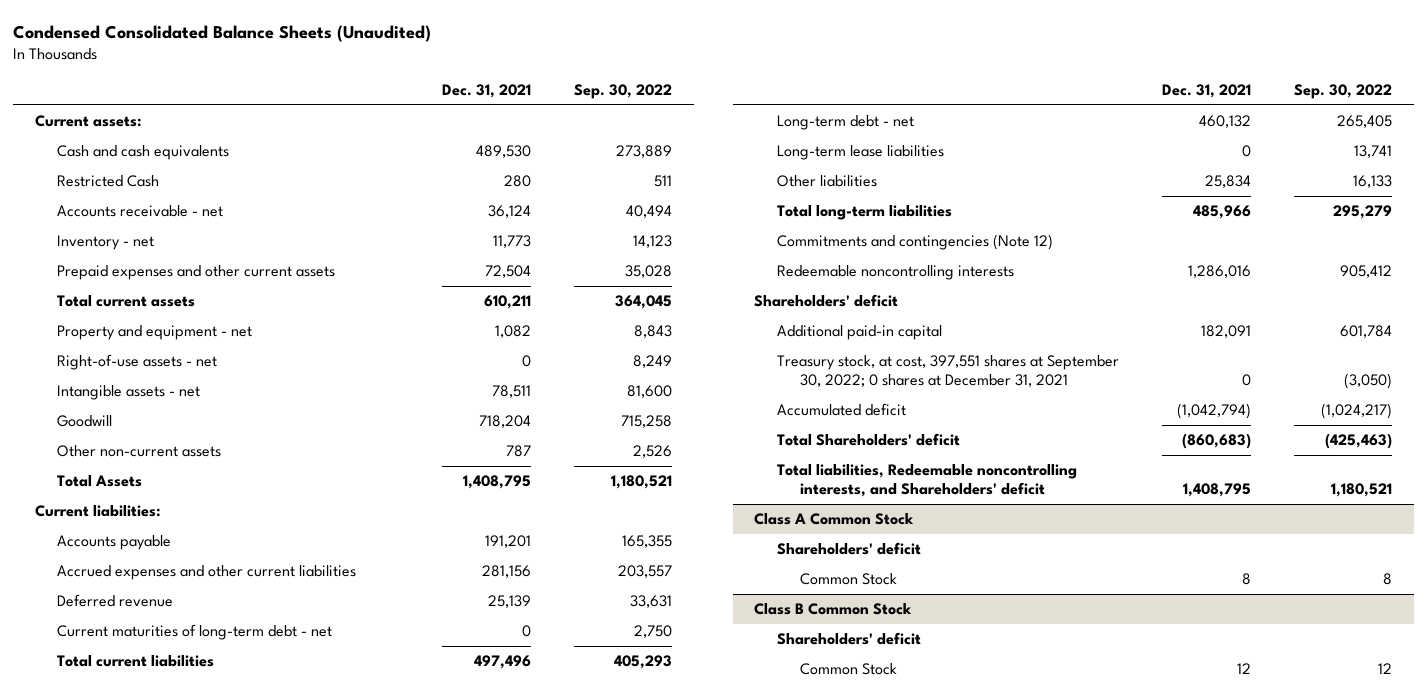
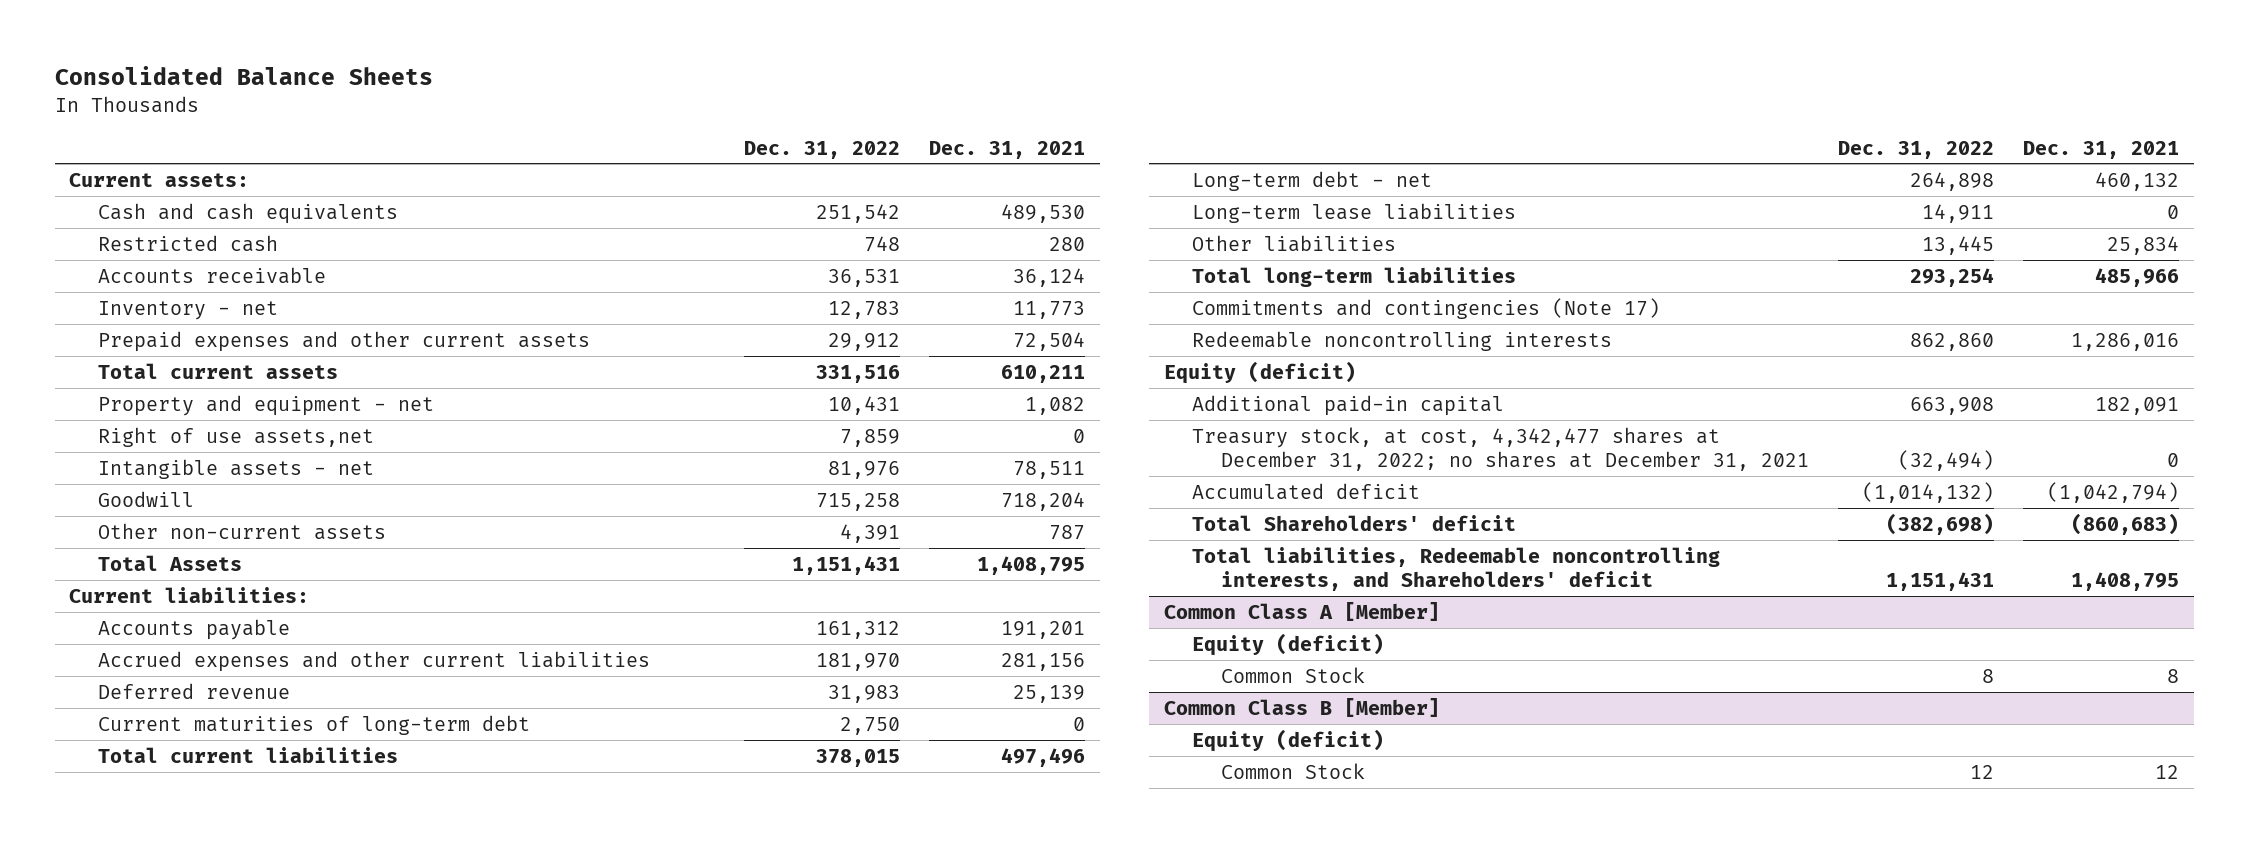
- Condensed Consolidated Balance Sheets (Unaudited)
+ Consolidated Balance Sheets
- | Dec. 31, 2021 | Sep. 30, 2022
+ | Dec. 31, 2022 | Dec. 31, 2021
- Restricted Cash | 280 | 511
- Accounts receivable - net | 36,124 | 40,494
+ Restricted cash | 748 | 280
+ Accounts receivable | 36,531 | 36,124
- Right-of-use assets - net | 0 | 8,249
+ Right of use assets,net | 7,859 | 0
- Current maturities of long-term debt - net | 0 | 2,750
+ Current maturities of long-term debt | 2,750 | 0
- Commitments and contingencies (Note 12)
+ Commitments and contingencies (Note 17)
- Shareholders' deficit
+ Equity (deficit)
- Treasury stock, at cost, 397,551 shares at September 30, 2022; 0 shares at December 31, 2021 | 0 | (3,050)
+ Treasury stock, at cost, 4,342,477 shares at December 31, 2022; no shares at December 31, 2021 | (32,494) | 0
- Class A Common Stock
- Shareholders' deficit
+ Common Class A [Member]
+ Equity (deficit)
- Class B Common Stock
- Shareholders' deficit
+ Common Class B [Member]
+ Equity (deficit)

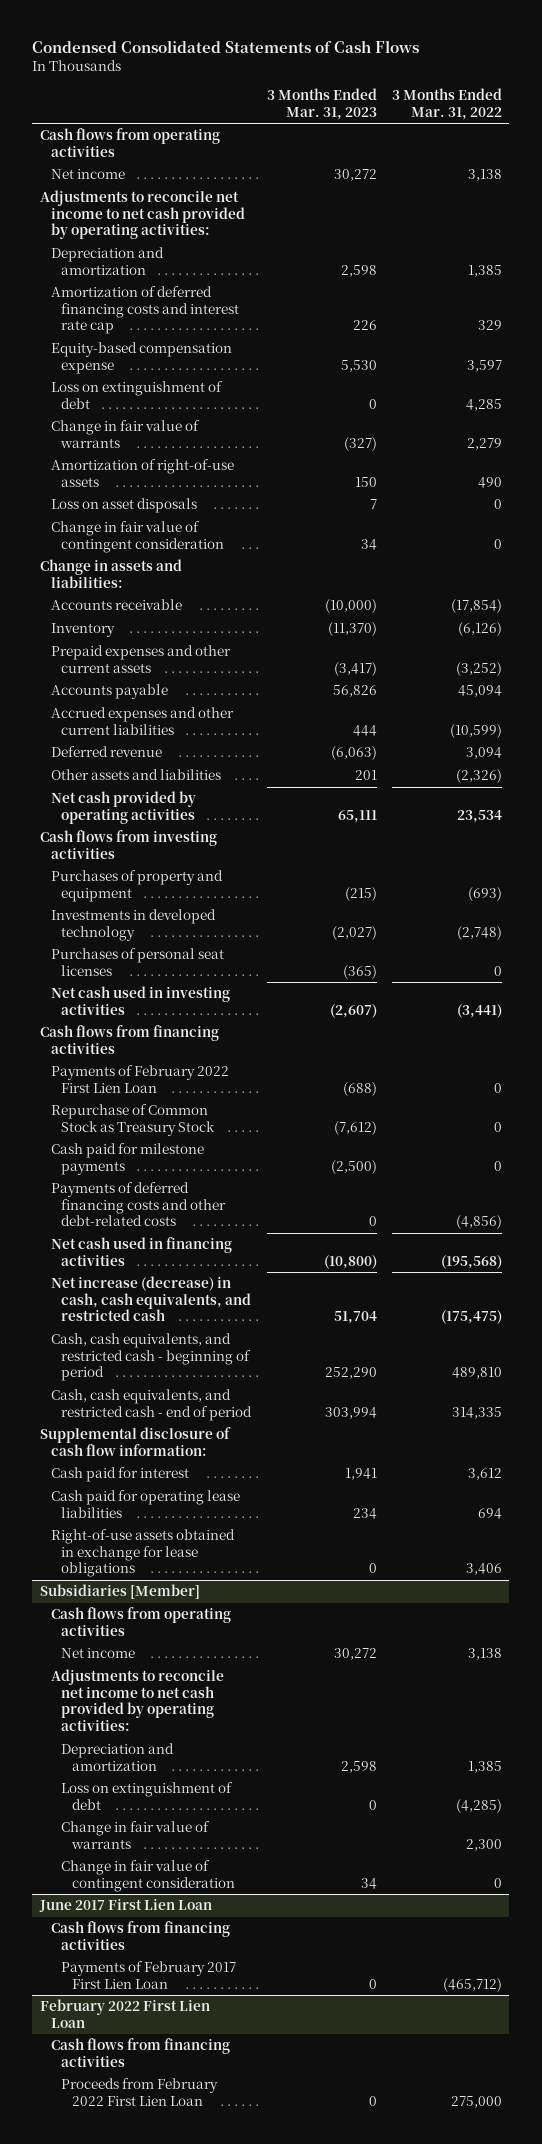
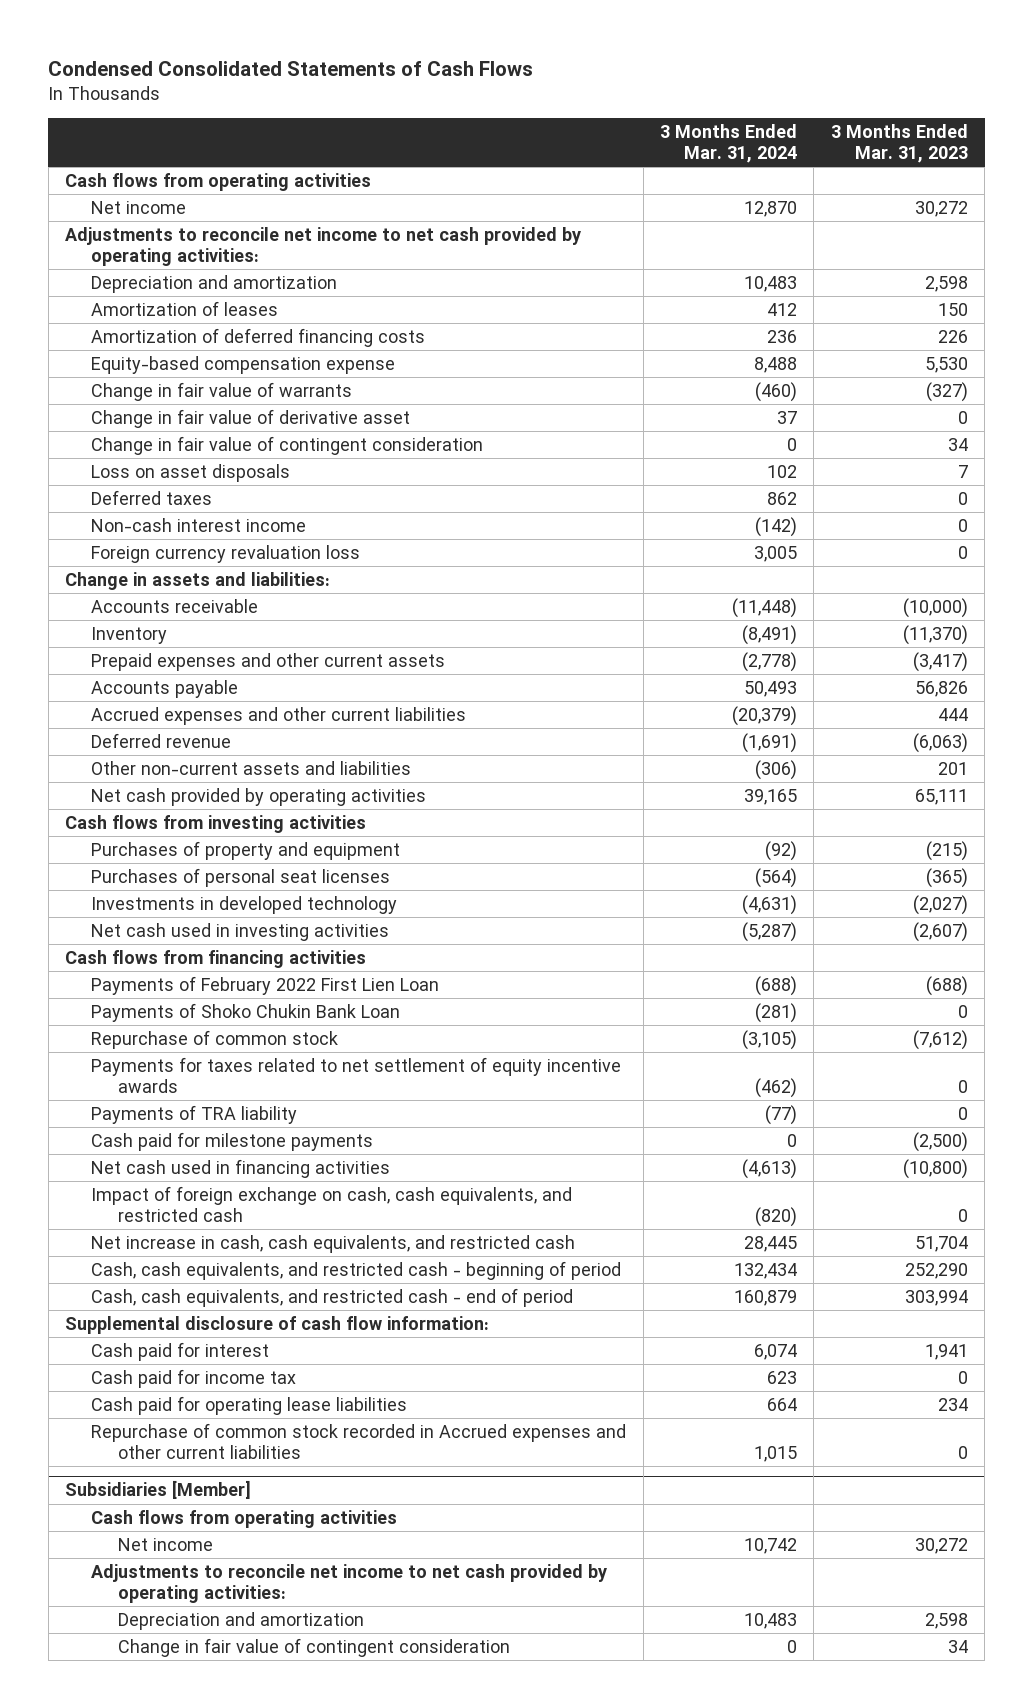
- | 3 Months Ended Mar. 31, 2023 | 3 Months Ended Mar. 31, 2022
+ | 3 Months Ended Mar. 31, 2024 | 3 Months Ended Mar. 31, 2023
- Amortization of deferred financing costs and interest rate cap | 226 | 329
+ Amortization of leases | 412 | 150
+ Amortization of deferred financing costs | 236 | 226
- Loss on extinguishment of debt | 0 | 4,285
- Amortization of right-of-use assets | 150 | 490
+ Change in fair value of derivative asset | 37 | 0
moved down: Loss on asset disposals | 102 | 7
+ Deferred taxes | 862 | 0
+ Non-cash interest income | (142) | 0
+ Foreign currency revaluation loss | 3,005 | 0
- Other assets and liabilities | 201 | (2,326)
+ Other non-current assets and liabilities | (306) | 201
moved down: Investments in developed technology | (4,631) | (2,027)
- Repurchase of Common Stock as Treasury Stock | (7,612) | 0
+ Payments of Shoko Chukin Bank Loan | (281) | 0
+ Repurchase of common stock | (3,105) | (7,612)
+ Payments for taxes related to net settlement of equity incentive awards | (462) | 0
+ Payments of TRA liability | (77) | 0
- Payments of deferred financing costs and other debt-related costs | 0 | (4,856)
- Net increase (decrease) in cash, cash equivalents, and restricted cash | 51,704 | (175,475)
+ Impact of foreign exchange on cash, cash equivalents, and restricted cash | (820) | 0
+ Net increase in cash, cash equivalents, and restricted cash | 28,445 | 51,704
+ Cash paid for income tax | 623 | 0
- Right-of-use assets obtained in exchange for lease obligations | 0 | 3,406
+ Repurchase of common stock recorded in Accrued expenses and other current liabilities | 1,015 | 0
@ Subsidiaries [Member]
- Loss on extinguishment of debt | 0 | (4,285)
- Change in fair value of warrants | | 2,300
- June 2017 First Lien Loan
- Cash flows from financing activities
- Payments of February 2017 First Lien Loan | 0 | (465,712)
- February 2022 First Lien Loan
- Cash flows from financing activities
- Proceeds from February 2022 First Lien Loan | 0 | 275,000

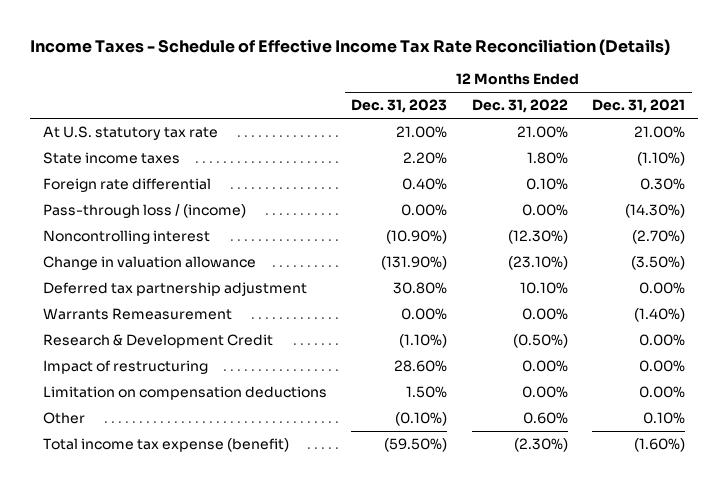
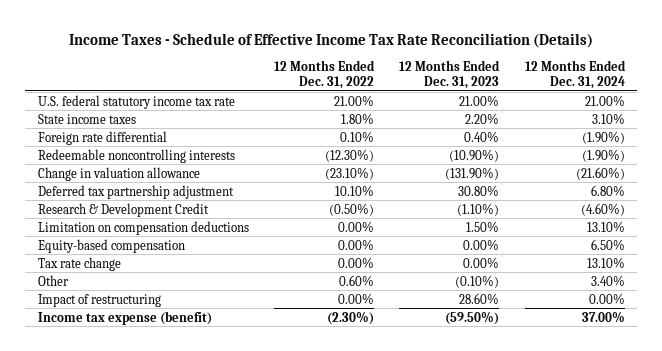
- | 12 Months Ended Dec. 31, 2023 | 12 Months Ended Dec. 31, 2022 | 12 Months Ended Dec. 31, 2021
+ | 12 Months Ended Dec. 31, 2022 | 12 Months Ended Dec. 31, 2023 | 12 Months Ended Dec. 31, 2024
- At U.S. statutory tax rate | 21.00% | 21.00% | 21.00%
+ U.S. federal statutory income tax rate | 21.00% | 21.00% | 21.00%
- Pass-through loss / (income) | 0.00% | 0.00% | (14.30%)
- Noncontrolling interest | (10.90%) | (12.30%) | (2.70%)
+ Redeemable noncontrolling interests | (12.30%) | (10.90%) | (1.90%)
- Warrants Remeasurement | 0.00% | 0.00% | (1.40%)
+ Equity-based compensation | 0.00% | 0.00% | 6.50%
+ Tax rate change | 0.00% | 0.00% | 13.10%
- Total income tax expense (benefit) | (59.50%) | (2.30%) | (1.60%)
moved down: Impact of restructuring | 0.00% | 28.60% | 0.00%
+ Income tax expense (benefit) | (2.30%) | (59.50%) | 37.00%

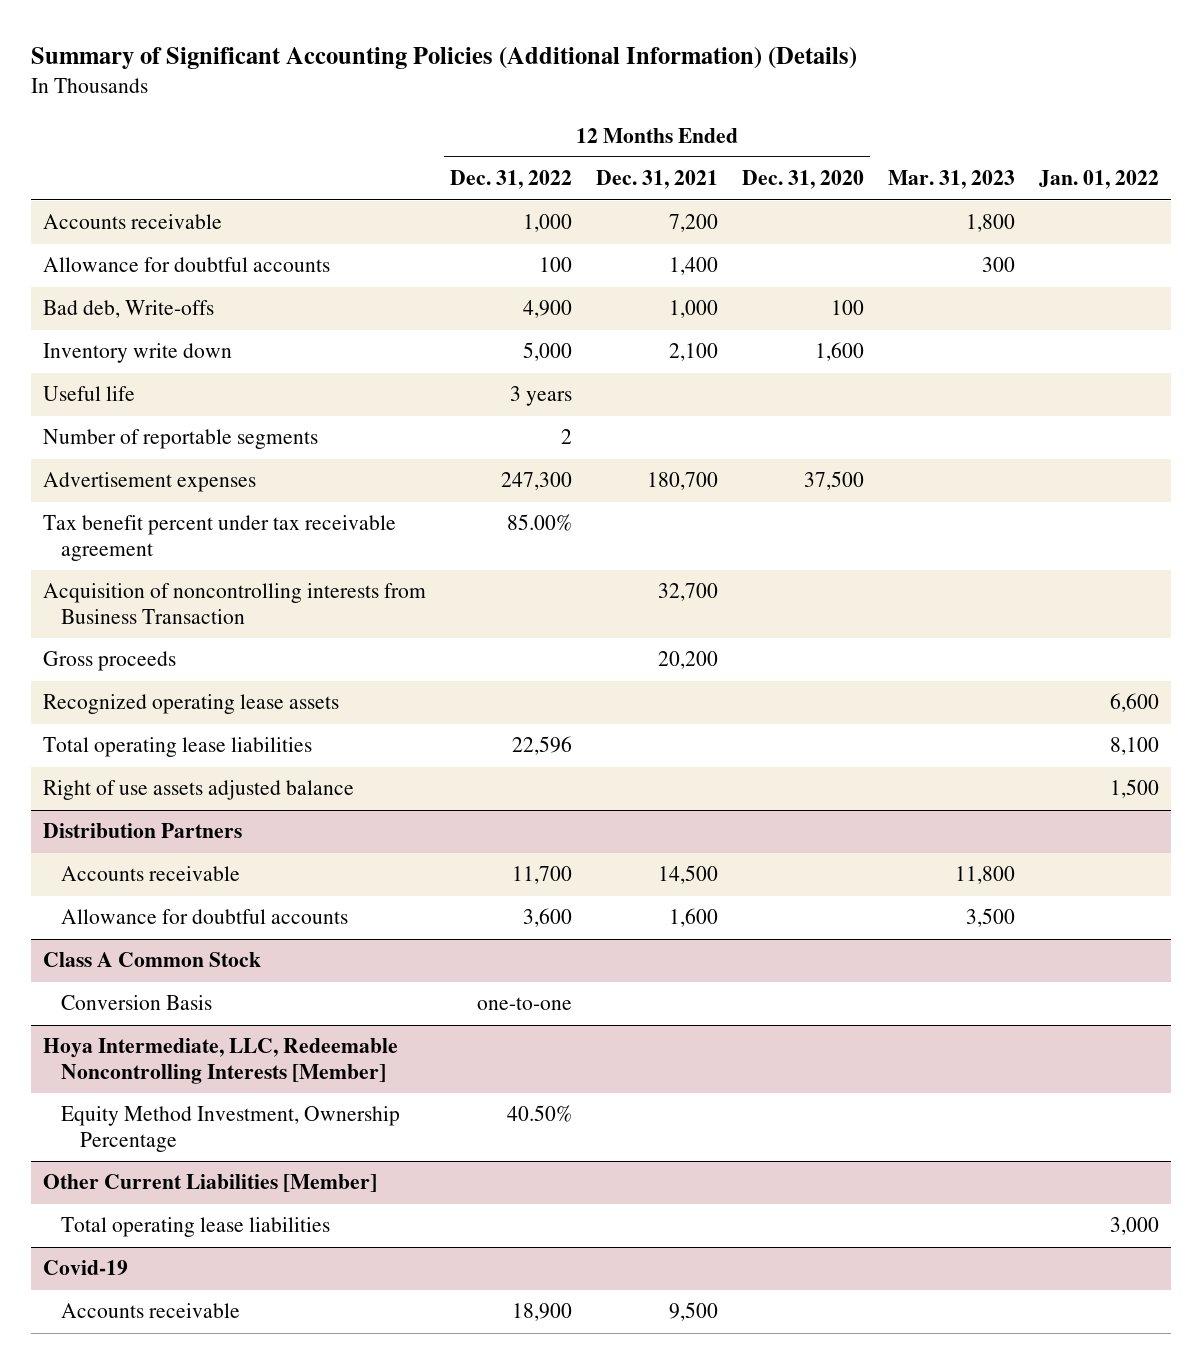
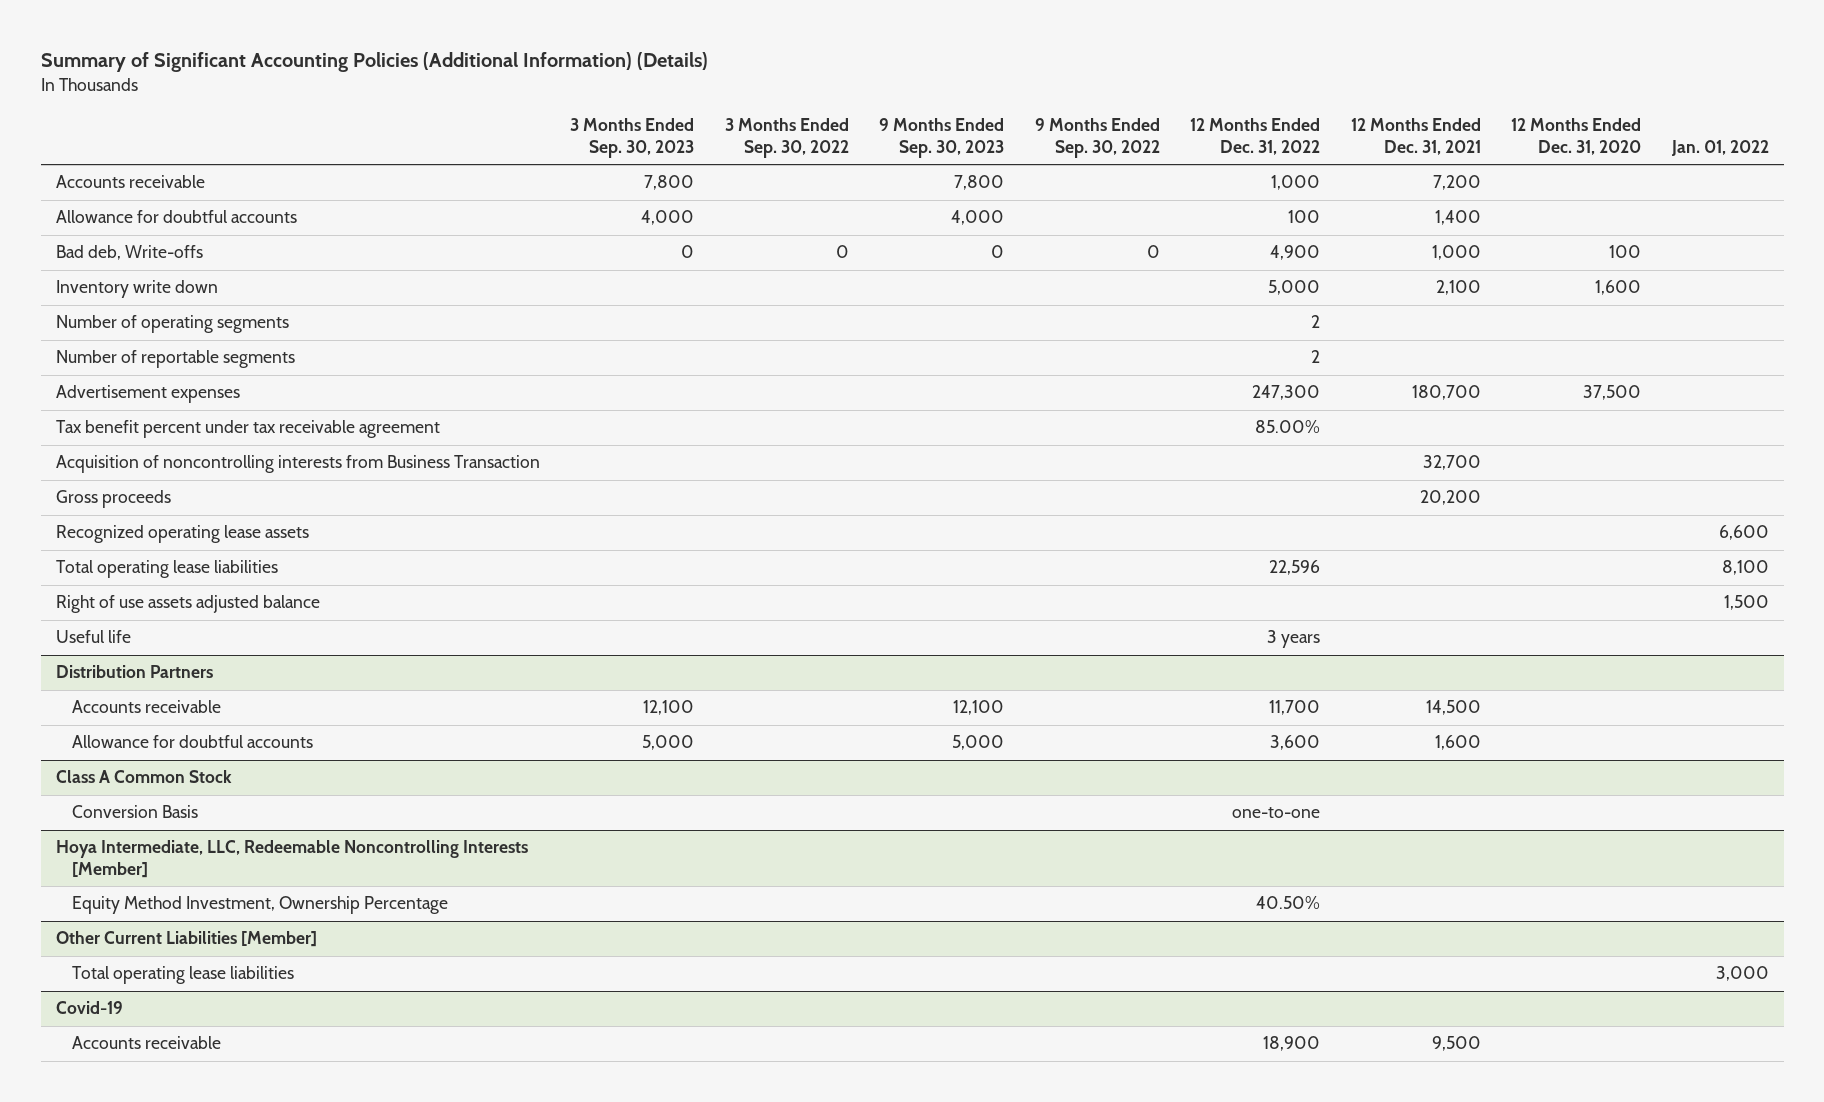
- | 12 Months Ended Dec. 31, 2022 | 12 Months Ended Dec. 31, 2021 | 12 Months Ended Dec. 31, 2020 | Mar. 31, 2023 | Jan. 01, 2022
+ | 3 Months Ended Sep. 30, 2023 | 3 Months Ended Sep. 30, 2022 | 9 Months Ended Sep. 30, 2023 | 9 Months Ended Sep. 30, 2022 | 12 Months Ended Dec. 31, 2022 | 12 Months Ended Dec. 31, 2021 | 12 Months Ended Dec. 31, 2020 | Jan. 01, 2022
+ Number of operating segments | | | | | 2 | | |
moved down: Useful life | | | | | 3 years | | |

